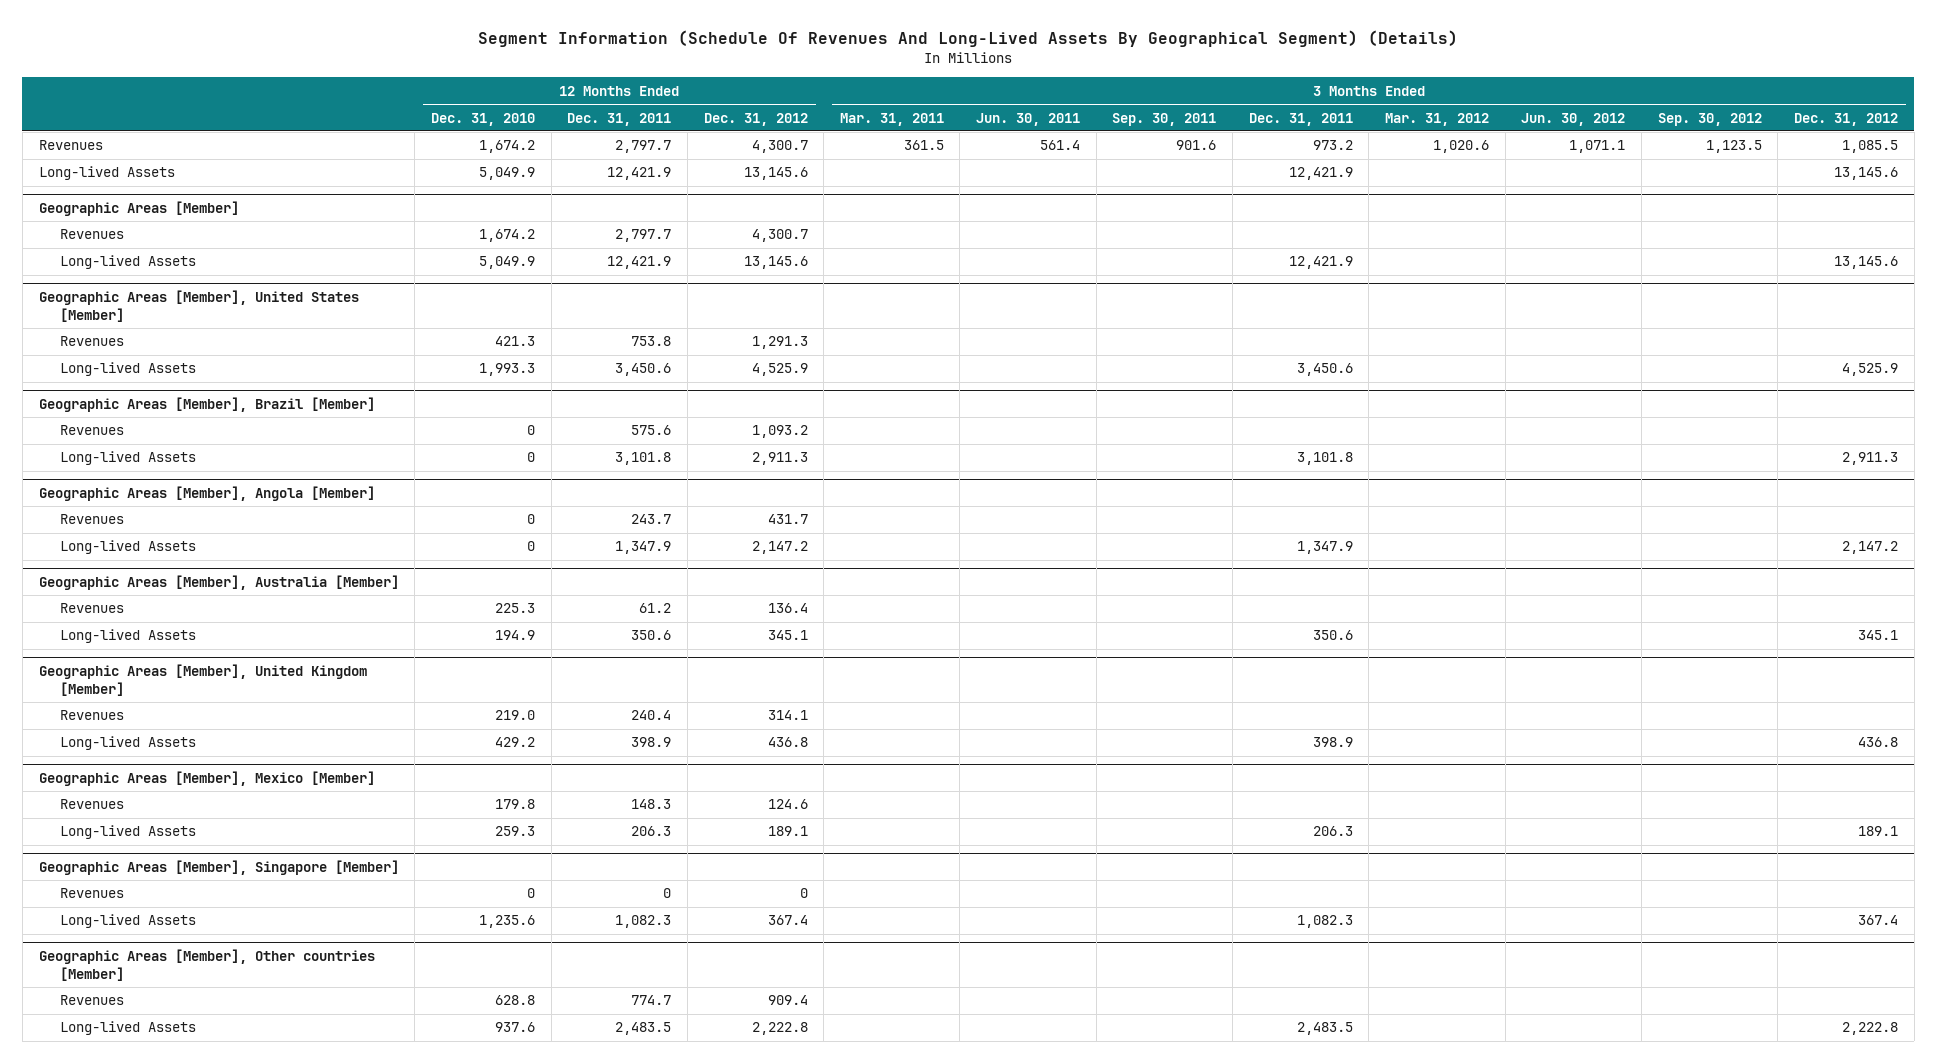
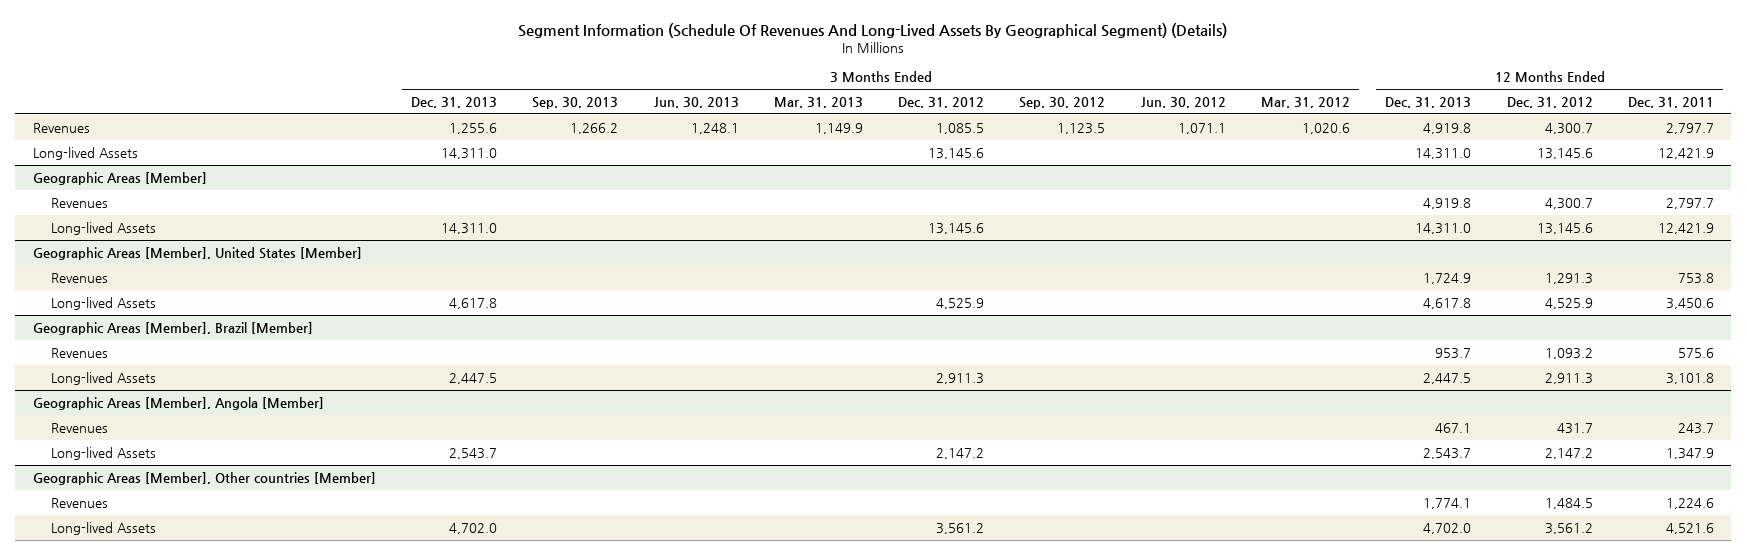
- | 12 Months Ended Dec. 31, 2010 | 12 Months Ended Dec. 31, 2011 | 12 Months Ended Dec. 31, 2012 | 3 Months Ended Mar. 31, 2011 | 3 Months Ended Jun. 30, 2011 | 3 Months Ended Sep. 30, 2011 | 3 Months Ended Dec. 31, 2011 | 3 Months Ended Mar. 31, 2012 | 3 Months Ended Jun. 30, 2012 | 3 Months Ended Sep. 30, 2012 | 3 Months Ended Dec. 31, 2012
+ | 3 Months Ended Dec. 31, 2013 | 3 Months Ended Sep. 30, 2013 | 3 Months Ended Jun. 30, 2013 | 3 Months Ended Mar. 31, 2013 | 3 Months Ended Dec. 31, 2012 | 3 Months Ended Sep. 30, 2012 | 3 Months Ended Jun. 30, 2012 | 3 Months Ended Mar. 31, 2012 | 12 Months Ended Dec. 31, 2013 | 12 Months Ended Dec. 31, 2012 | 12 Months Ended Dec. 31, 2011
- Geographic Areas [Member], Australia [Member]
- Revenues | 225.3 | 61.2 | 136.4 | | | | | | | |
- Long-lived Assets | 194.9 | 350.6 | 345.1 | | | | 350.6 | | | | 345.1
- Geographic Areas [Member], United Kingdom [Member]
- Revenues | 219.0 | 240.4 | 314.1 | | | | | | | |
- Long-lived Assets | 429.2 | 398.9 | 436.8 | | | | 398.9 | | | | 436.8
- Geographic Areas [Member], Mexico [Member]
- Revenues | 179.8 | 148.3 | 124.6 | | | | | | | |
- Long-lived Assets | 259.3 | 206.3 | 189.1 | | | | 206.3 | | | | 189.1
- Geographic Areas [Member], Singapore [Member]
- Revenues | 0 | 0 | 0 | | | | | | | |
- Long-lived Assets | 1,235.6 | 1,082.3 | 367.4 | | | | 1,082.3 | | | | 367.4
@ Geographic Areas [Member], Other countries [Member]
- Revenues | 628.8 | 774.7 | 909.4 | | | | | | | |
- Long-lived Assets | 937.6 | 2,483.5 | 2,222.8 | | | | 2,483.5 | | | | 2,222.8
+ Revenues | | | | | | | | | 1,774.1 | 1,484.5 | 1,224.6
+ Long-lived Assets | 4,702.0 | | | | 3,561.2 | | | | 4,702.0 | 3,561.2 | 4,521.6

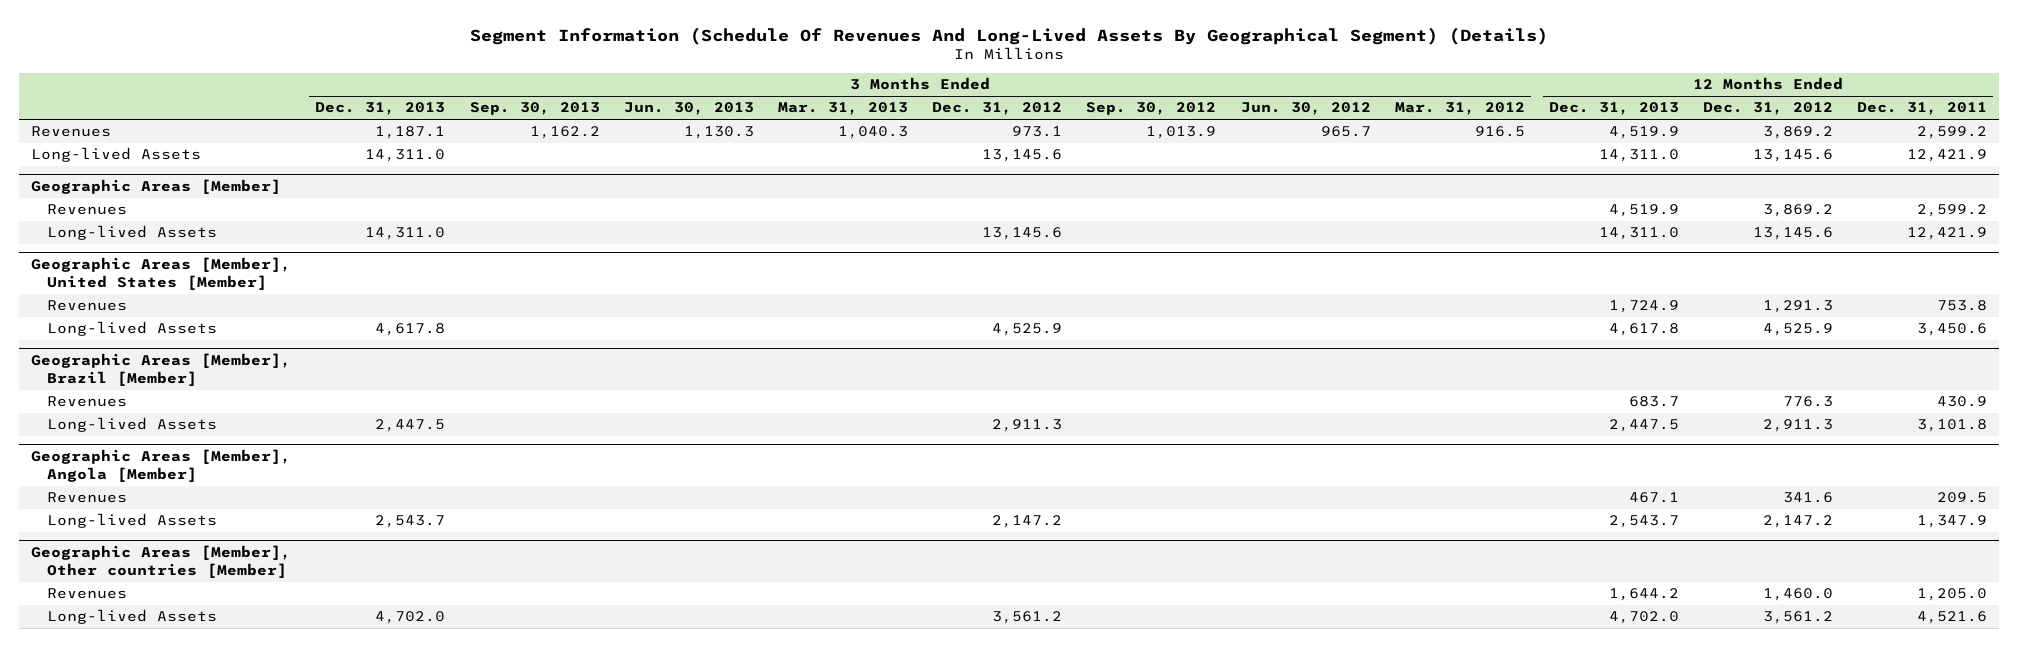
- Revenues | 1,255.6 | 1,266.2 | 1,248.1 | 1,149.9 | 1,085.5 | 1,123.5 | 1,071.1 | 1,020.6 | 4,919.8 | 4,300.7 | 2,797.7
+ Revenues | 1,187.1 | 1,162.2 | 1,130.3 | 1,040.3 | 973.1 | 1,013.9 | 965.7 | 916.5 | 4,519.9 | 3,869.2 | 2,599.2
@ Geographic Areas [Member]
- Revenues | | | | | | | | | 4,919.8 | 4,300.7 | 2,797.7
+ Revenues | | | | | | | | | 4,519.9 | 3,869.2 | 2,599.2
@ Geographic Areas [Member], Brazil [Member]
- Revenues | | | | | | | | | 953.7 | 1,093.2 | 575.6
+ Revenues | | | | | | | | | 683.7 | 776.3 | 430.9
@ Geographic Areas [Member], Angola [Member]
- Revenues | | | | | | | | | 467.1 | 431.7 | 243.7
+ Revenues | | | | | | | | | 467.1 | 341.6 | 209.5
@ Geographic Areas [Member], Other countries [Member]
- Revenues | | | | | | | | | 1,774.1 | 1,484.5 | 1,224.6
+ Revenues | | | | | | | | | 1,644.2 | 1,460.0 | 1,205.0

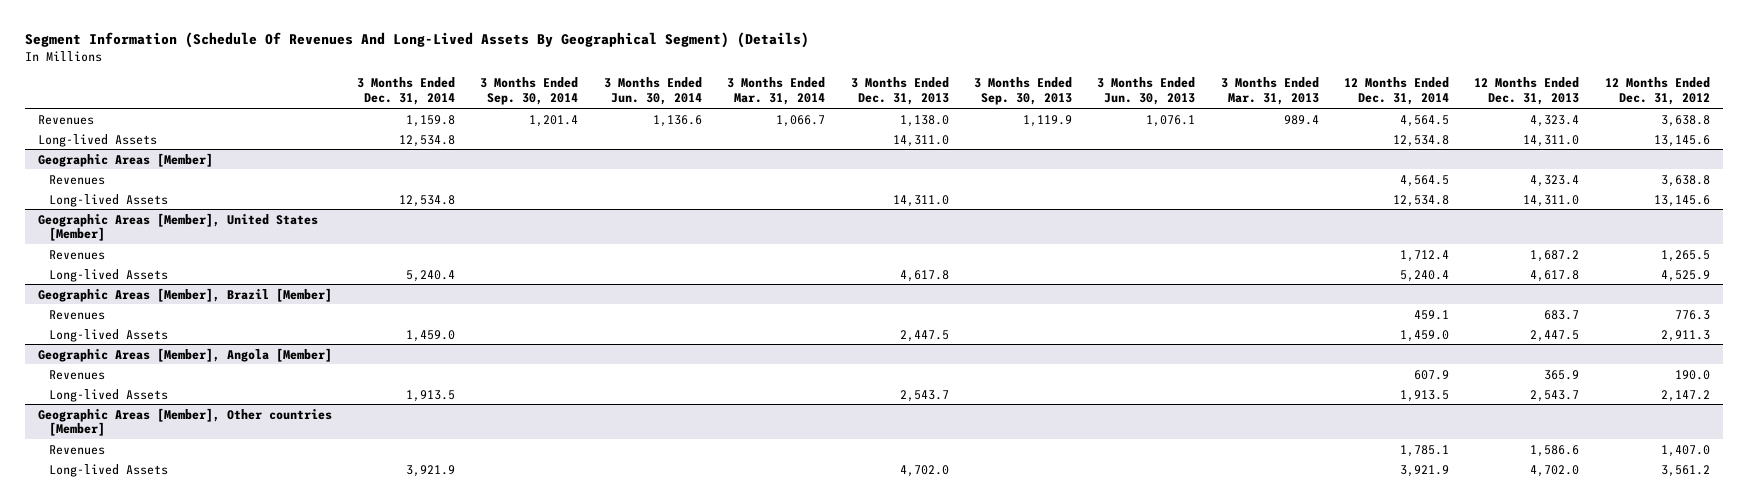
- | 3 Months Ended Dec. 31, 2013 | 3 Months Ended Sep. 30, 2013 | 3 Months Ended Jun. 30, 2013 | 3 Months Ended Mar. 31, 2013 | 3 Months Ended Dec. 31, 2012 | 3 Months Ended Sep. 30, 2012 | 3 Months Ended Jun. 30, 2012 | 3 Months Ended Mar. 31, 2012 | 12 Months Ended Dec. 31, 2013 | 12 Months Ended Dec. 31, 2012 | 12 Months Ended Dec. 31, 2011
+ | 3 Months Ended Dec. 31, 2014 | 3 Months Ended Sep. 30, 2014 | 3 Months Ended Jun. 30, 2014 | 3 Months Ended Mar. 31, 2014 | 3 Months Ended Dec. 31, 2013 | 3 Months Ended Sep. 30, 2013 | 3 Months Ended Jun. 30, 2013 | 3 Months Ended Mar. 31, 2013 | 12 Months Ended Dec. 31, 2014 | 12 Months Ended Dec. 31, 2013 | 12 Months Ended Dec. 31, 2012
- Revenues | 1,187.1 | 1,162.2 | 1,130.3 | 1,040.3 | 973.1 | 1,013.9 | 965.7 | 916.5 | 4,519.9 | 3,869.2 | 2,599.2
+ Revenues | 1,159.8 | 1,201.4 | 1,136.6 | 1,066.7 | 1,138.0 | 1,119.9 | 1,076.1 | 989.4 | 4,564.5 | 4,323.4 | 3,638.8
@ Geographic Areas [Member]
- Revenues | | | | | | | | | 4,519.9 | 3,869.2 | 2,599.2
+ Revenues | | | | | | | | | 4,564.5 | 4,323.4 | 3,638.8
@ Geographic Areas [Member], United States [Member]
- Revenues | | | | | | | | | 1,724.9 | 1,291.3 | 753.8
+ Revenues | | | | | | | | | 1,712.4 | 1,687.2 | 1,265.5
@ Geographic Areas [Member], Angola [Member]
- Revenues | | | | | | | | | 467.1 | 341.6 | 209.5
+ Revenues | | | | | | | | | 607.9 | 365.9 | 190.0
@ Geographic Areas [Member], Other countries [Member]
- Revenues | | | | | | | | | 1,644.2 | 1,460.0 | 1,205.0
+ Revenues | | | | | | | | | 1,785.1 | 1,586.6 | 1,407.0

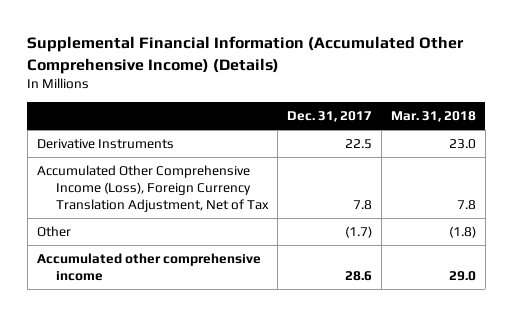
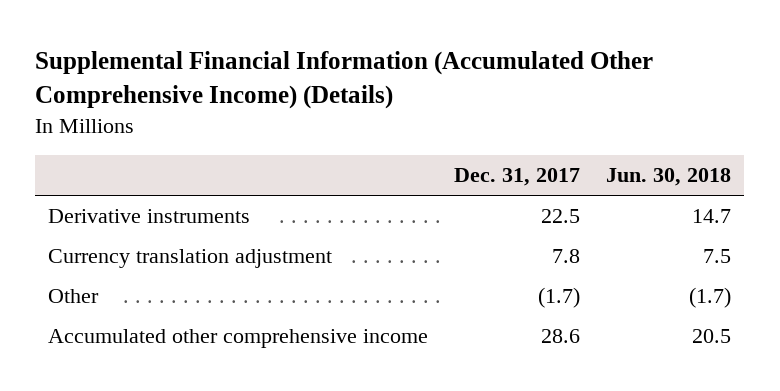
- | Dec. 31, 2017 | Mar. 31, 2018
+ | Dec. 31, 2017 | Jun. 30, 2018
- Derivative Instruments | 22.5 | 23.0
- Accumulated Other Comprehensive Income (Loss), Foreign Currency Translation Adjustment, Net of Tax | 7.8 | 7.8
+ Derivative instruments | 22.5 | 14.7
+ Currency translation adjustment | 7.8 | 7.5

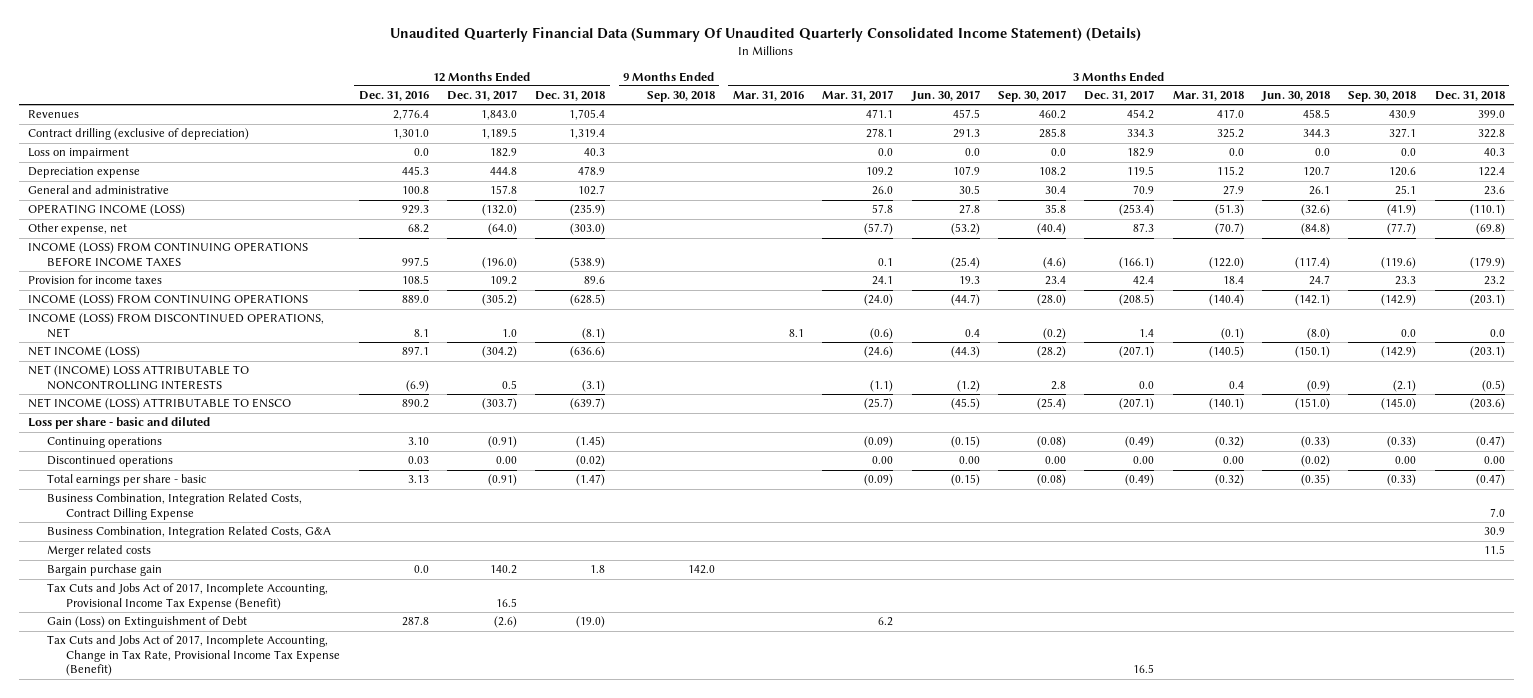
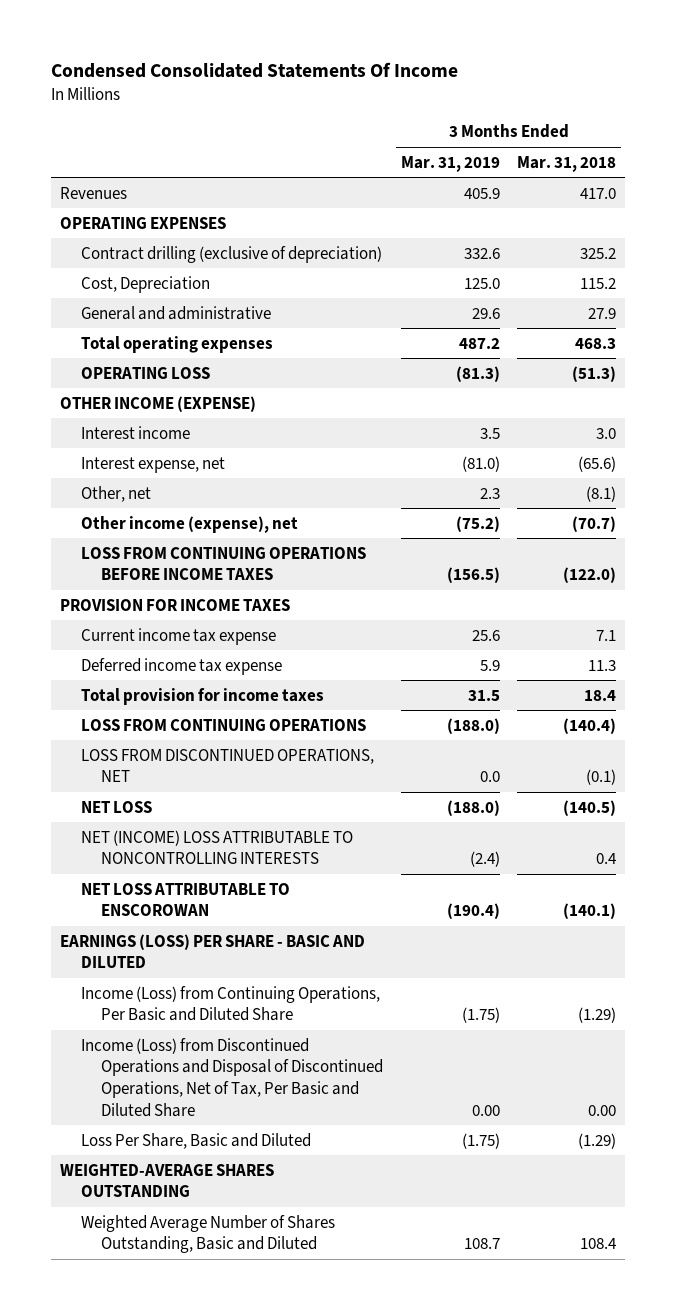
- Unaudited Quarterly Financial Data (Summary Of Unaudited Quarterly Consolidated Income Statement) (Details)
+ Condensed Consolidated Statements Of Income
- | 12 Months Ended Dec. 31, 2016 | 12 Months Ended Dec. 31, 2017 | 12 Months Ended Dec. 31, 2018 | 9 Months Ended Sep. 30, 2018 | 3 Months Ended Mar. 31, 2016 | 3 Months Ended Mar. 31, 2017 | 3 Months Ended Jun. 30, 2017 | 3 Months Ended Sep. 30, 2017 | 3 Months Ended Dec. 31, 2017 | 3 Months Ended Mar. 31, 2018 | 3 Months Ended Jun. 30, 2018 | 3 Months Ended Sep. 30, 2018 | 3 Months Ended Dec. 31, 2018
+ | 3 Months Ended Mar. 31, 2019 | 3 Months Ended Mar. 31, 2018
+ OPERATING EXPENSES
- Loss on impairment | 0.0 | 182.9 | 40.3 | | | 0.0 | 0.0 | 0.0 | 182.9 | 0.0 | 0.0 | 0.0 | 40.3
- Depreciation expense | 445.3 | 444.8 | 478.9 | | | 109.2 | 107.9 | 108.2 | 119.5 | 115.2 | 120.7 | 120.6 | 122.4
+ Cost, Depreciation | 125.0 | 115.2
- OPERATING INCOME (LOSS) | 929.3 | (132.0) | (235.9) | | | 57.8 | 27.8 | 35.8 | (253.4) | (51.3) | (32.6) | (41.9) | (110.1)
- Other expense, net | 68.2 | (64.0) | (303.0) | | | (57.7) | (53.2) | (40.4) | 87.3 | (70.7) | (84.8) | (77.7) | (69.8)
- INCOME (LOSS) FROM CONTINUING OPERATIONS BEFORE INCOME TAXES | 997.5 | (196.0) | (538.9) | | | 0.1 | (25.4) | (4.6) | (166.1) | (122.0) | (117.4) | (119.6) | (179.9)
- Provision for income taxes | 108.5 | 109.2 | 89.6 | | | 24.1 | 19.3 | 23.4 | 42.4 | 18.4 | 24.7 | 23.3 | 23.2
- INCOME (LOSS) FROM CONTINUING OPERATIONS | 889.0 | (305.2) | (628.5) | | | (24.0) | (44.7) | (28.0) | (208.5) | (140.4) | (142.1) | (142.9) | (203.1)
- INCOME (LOSS) FROM DISCONTINUED OPERATIONS, NET | 8.1 | 1.0 | (8.1) | | 8.1 | (0.6) | 0.4 | (0.2) | 1.4 | (0.1) | (8.0) | 0.0 | 0.0
- NET INCOME (LOSS) | 897.1 | (304.2) | (636.6) | | | (24.6) | (44.3) | (28.2) | (207.1) | (140.5) | (150.1) | (142.9) | (203.1)
+ Total operating expenses | 487.2 | 468.3
+ OPERATING LOSS | (81.3) | (51.3)
+ OTHER INCOME (EXPENSE)
+ Interest income | 3.5 | 3.0
+ Interest expense, net | (81.0) | (65.6)
+ Other, net | 2.3 | (8.1)
+ Other income (expense), net | (75.2) | (70.7)
+ LOSS FROM CONTINUING OPERATIONS BEFORE INCOME TAXES | (156.5) | (122.0)
+ PROVISION FOR INCOME TAXES
+ Current income tax expense | 25.6 | 7.1
+ Deferred income tax expense | 5.9 | 11.3
+ Total provision for income taxes | 31.5 | 18.4
+ LOSS FROM CONTINUING OPERATIONS | (188.0) | (140.4)
+ LOSS FROM DISCONTINUED OPERATIONS, NET | 0.0 | (0.1)
+ NET LOSS | (188.0) | (140.5)
- NET INCOME (LOSS) ATTRIBUTABLE TO ENSCO | 890.2 | (303.7) | (639.7) | | | (25.7) | (45.5) | (25.4) | (207.1) | (140.1) | (151.0) | (145.0) | (203.6)
- Loss per share - basic and diluted
- Continuing operations | 3.10 | (0.91) | (1.45) | | | (0.09) | (0.15) | (0.08) | (0.49) | (0.32) | (0.33) | (0.33) | (0.47)
- Discontinued operations | 0.03 | 0.00 | (0.02) | | | 0.00 | 0.00 | 0.00 | 0.00 | 0.00 | (0.02) | 0.00 | 0.00
- Total earnings per share - basic | 3.13 | (0.91) | (1.47) | | | (0.09) | (0.15) | (0.08) | (0.49) | (0.32) | (0.35) | (0.33) | (0.47)
- Business Combination, Integration Related Costs, Contract Dilling Expense | | | | | | | | | | | | | 7.0
- Business Combination, Integration Related Costs, G&A | | | | | | | | | | | | | 30.9
- Merger related costs | | | | | | | | | | | | | 11.5
- Bargain purchase gain | 0.0 | 140.2 | 1.8 | 142.0 | | | | | | | | |
- Tax Cuts and Jobs Act of 2017, Incomplete Accounting, Provisional Income Tax Expense (Benefit) | | 16.5 | | | | | | | | | | |
- Gain (Loss) on Extinguishment of Debt | 287.8 | (2.6) | (19.0) | | | 6.2 | | | | | | |
- Tax Cuts and Jobs Act of 2017, Incomplete Accounting, Change in Tax Rate, Provisional Income Tax Expense (Benefit) | | | | | | | | | 16.5 | | | |
+ NET LOSS ATTRIBUTABLE TO ENSCOROWAN | (190.4) | (140.1)
+ EARNINGS (LOSS) PER SHARE - BASIC AND DILUTED
+ Income (Loss) from Continuing Operations, Per Basic and Diluted Share | (1.75) | (1.29)
+ Income (Loss) from Discontinued Operations and Disposal of Discontinued Operations, Net of Tax, Per Basic and Diluted Share | 0.00 | 0.00
+ Loss Per Share, Basic and Diluted | (1.75) | (1.29)
+ WEIGHTED-AVERAGE SHARES OUTSTANDING
+ Weighted Average Number of Shares Outstanding, Basic and Diluted | 108.7 | 108.4

